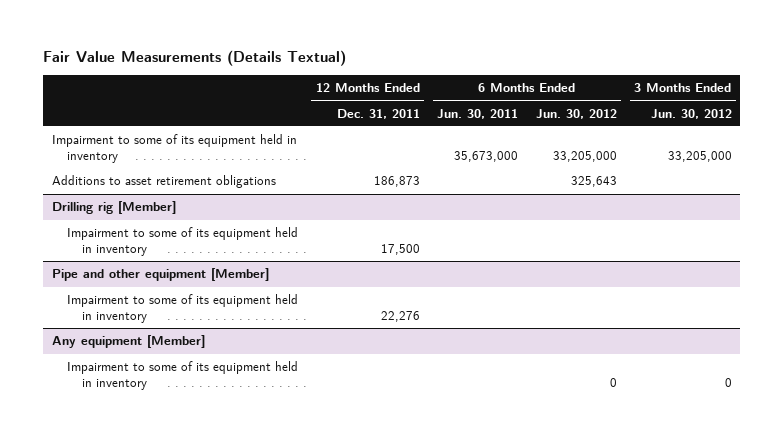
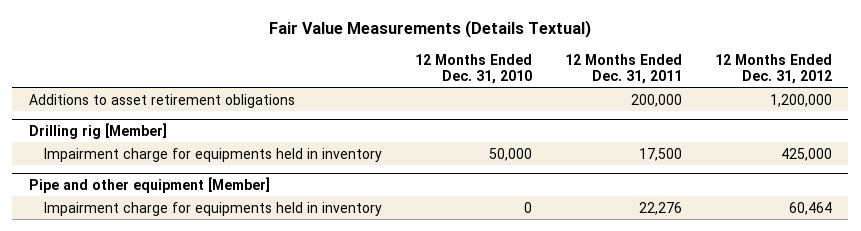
- | 12 Months Ended Dec. 31, 2011 | 6 Months Ended Jun. 30, 2011 | 6 Months Ended Jun. 30, 2012 | 3 Months Ended Jun. 30, 2012
+ | 12 Months Ended Dec. 31, 2010 | 12 Months Ended Dec. 31, 2011 | 12 Months Ended Dec. 31, 2012
- Impairment to some of its equipment held in inventory | | 35,673,000 | 33,205,000 | 33,205,000
- Additions to asset retirement obligations | 186,873 | | 325,643 |
+ Additions to asset retirement obligations | | 200,000 | 1,200,000
@ Drilling rig [Member]
- Impairment to some of its equipment held in inventory | 17,500 | | |
+ Impairment charge for equipments held in inventory | 50,000 | 17,500 | 425,000
@ Pipe and other equipment [Member]
- Impairment to some of its equipment held in inventory | 22,276 | | |
- Any equipment [Member]
- Impairment to some of its equipment held in inventory | | | 0 | 0
@ Pipe and other equipment [Member]
+ Impairment charge for equipments held in inventory | 0 | 22,276 | 60,464

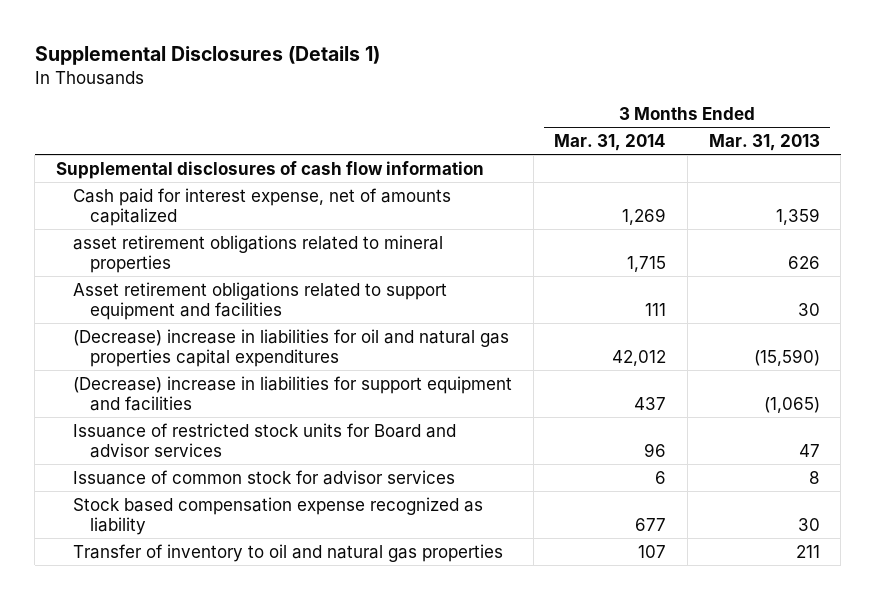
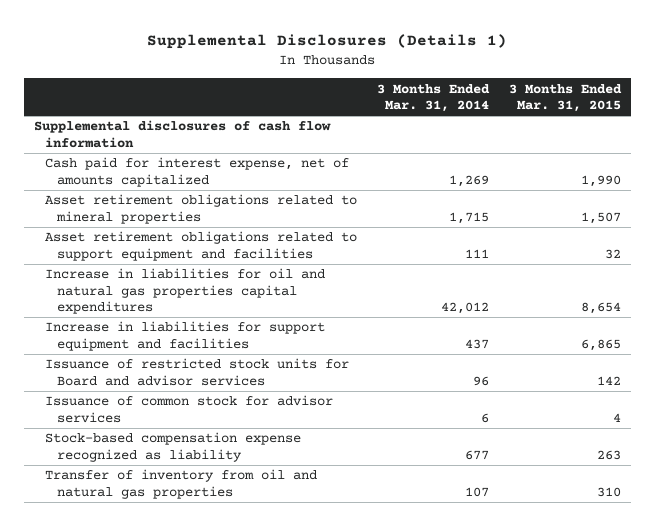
- | 3 Months Ended Mar. 31, 2014 | 3 Months Ended Mar. 31, 2013
+ | 3 Months Ended Mar. 31, 2014 | 3 Months Ended Mar. 31, 2015
- asset retirement obligations related to mineral properties | 1,715 | 626
+ Asset retirement obligations related to mineral properties | 1,715 | 1,507
- (Decrease) increase in liabilities for oil and natural gas properties capital expenditures | 42,012 | (15,590)
- (Decrease) increase in liabilities for support equipment and facilities | 437 | (1,065)
+ Increase in liabilities for oil and natural gas properties capital expenditures | 42,012 | 8,654
+ Increase in liabilities for support equipment and facilities | 437 | 6,865
- Stock based compensation expense recognized as liability | 677 | 30
- Transfer of inventory to oil and natural gas properties | 107 | 211
+ Stock-based compensation expense recognized as liability | 677 | 263
+ Transfer of inventory from oil and natural gas properties | 107 | 310

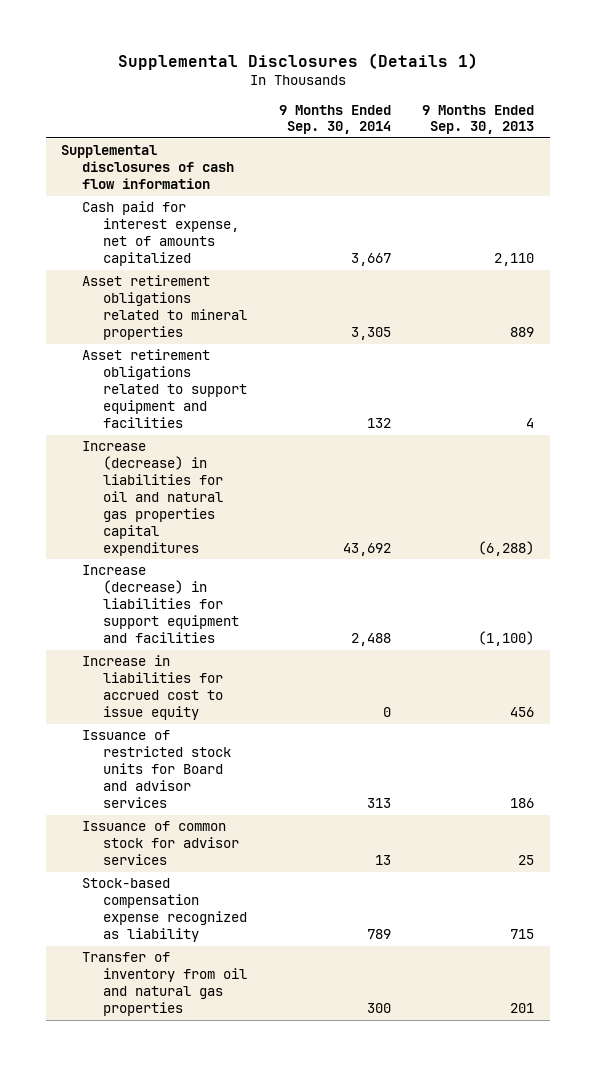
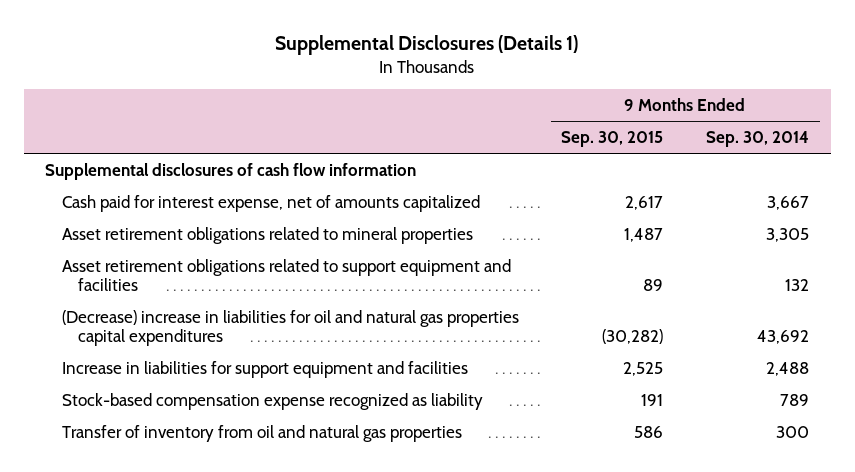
- | 9 Months Ended Sep. 30, 2014 | 9 Months Ended Sep. 30, 2013
+ | 9 Months Ended Sep. 30, 2015 | 9 Months Ended Sep. 30, 2014
- Increase (decrease) in liabilities for oil and natural gas properties capital expenditures | 43,692 | (6,288)
- Increase (decrease) in liabilities for support equipment and facilities | 2,488 | (1,100)
- Increase in liabilities for accrued cost to issue equity | 0 | 456
- Issuance of restricted stock units for Board and advisor services | 313 | 186
- Issuance of common stock for advisor services | 13 | 25
+ (Decrease) increase in liabilities for oil and natural gas properties capital expenditures | (30,282) | 43,692
+ Increase in liabilities for support equipment and facilities | 2,525 | 2,488

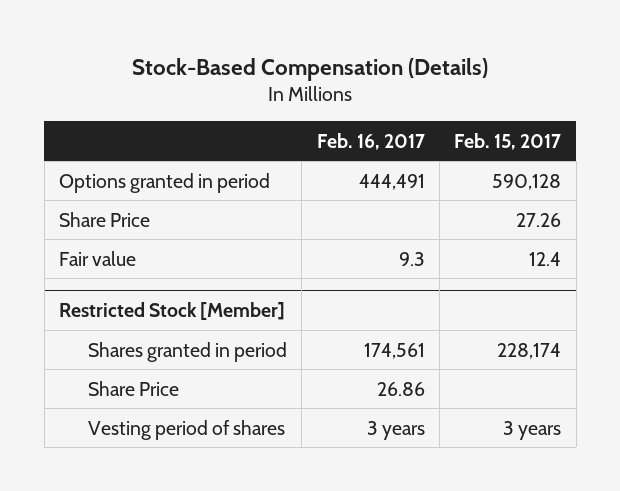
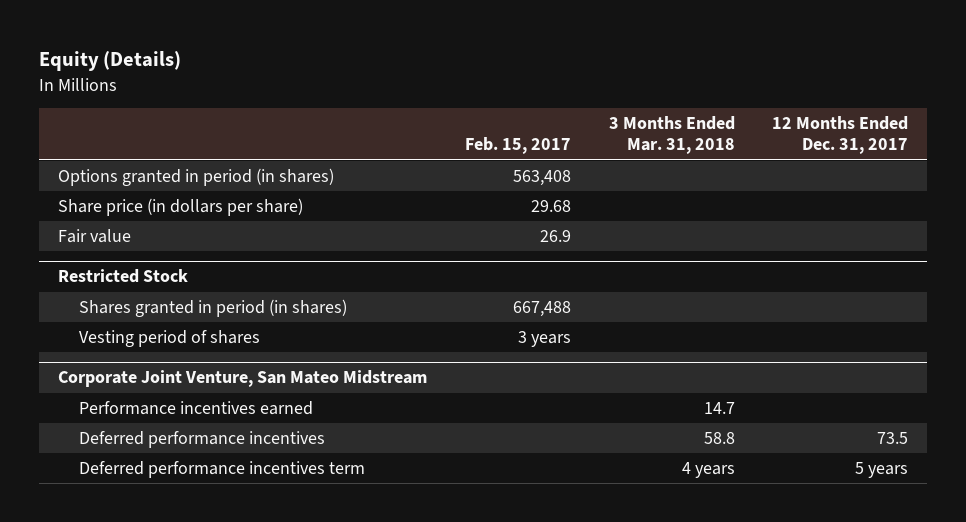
- Stock-Based Compensation (Details)
+ Equity (Details)
- | Feb. 16, 2017 | Feb. 15, 2017
+ | Feb. 15, 2017 | 3 Months Ended Mar. 31, 2018 | 12 Months Ended Dec. 31, 2017
- Options granted in period | 444,491 | 590,128
- Share Price | | 27.26
- Fair value | 9.3 | 12.4
- Restricted Stock [Member]
- Shares granted in period | 174,561 | 228,174
- Share Price | 26.86 |
+ Options granted in period (in shares) | 563,408 | |
+ Share price (in dollars per share) | 29.68 | |
+ Fair value | 26.9 | |
+ Restricted Stock
+ Shares granted in period (in shares) | 667,488 | |
+ Corporate Joint Venture, San Mateo Midstream
+ Performance incentives earned | | 14.7 |
+ Deferred performance incentives | | 58.8 | 73.5
+ Deferred performance incentives term | | 4 years | 5 years

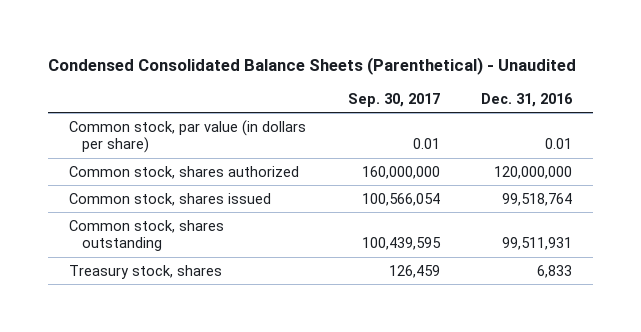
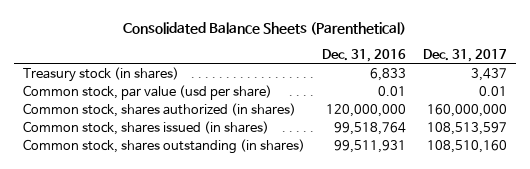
- Condensed Consolidated Balance Sheets (Parenthetical) - Unaudited
+ Consolidated Balance Sheets (Parenthetical)
- | Sep. 30, 2017 | Dec. 31, 2016
+ | Dec. 31, 2016 | Dec. 31, 2017
- Common stock, par value (in dollars per share) | 0.01 | 0.01
- Common stock, shares authorized | 160,000,000 | 120,000,000
- Common stock, shares issued | 100,566,054 | 99,518,764
- Common stock, shares outstanding | 100,439,595 | 99,511,931
- Treasury stock, shares | 126,459 | 6,833
+ Treasury stock (in shares) | 6,833 | 3,437
+ Common stock, par value (usd per share) | 0.01 | 0.01
+ Common stock, shares authorized (in shares) | 120,000,000 | 160,000,000
+ Common stock, shares issued (in shares) | 99,518,764 | 108,513,597
+ Common stock, shares outstanding (in shares) | 99,511,931 | 108,510,160

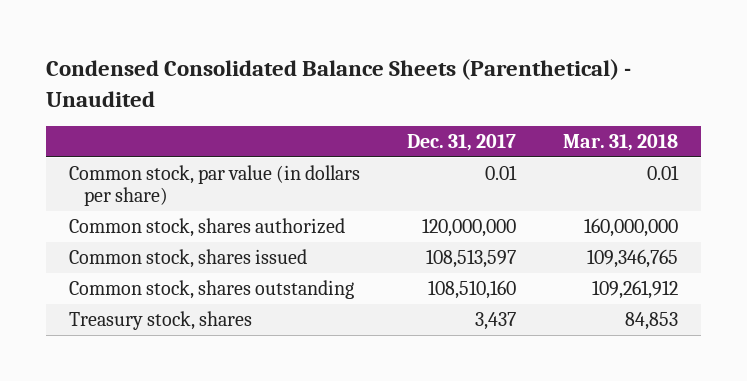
- Consolidated Balance Sheets (Parenthetical)
+ Condensed Consolidated Balance Sheets (Parenthetical) - Unaudited
- | Dec. 31, 2016 | Dec. 31, 2017
+ | Dec. 31, 2017 | Mar. 31, 2018
- Treasury stock (in shares) | 6,833 | 3,437
- Common stock, par value (usd per share) | 0.01 | 0.01
- Common stock, shares authorized (in shares) | 120,000,000 | 160,000,000
- Common stock, shares issued (in shares) | 99,518,764 | 108,513,597
- Common stock, shares outstanding (in shares) | 99,511,931 | 108,510,160
+ Common stock, par value (in dollars per share) | 0.01 | 0.01
+ Common stock, shares authorized | 120,000,000 | 160,000,000
+ Common stock, shares issued | 108,513,597 | 109,346,765
+ Common stock, shares outstanding | 108,510,160 | 109,261,912
+ Treasury stock, shares | 3,437 | 84,853

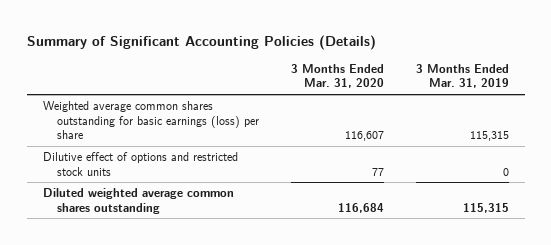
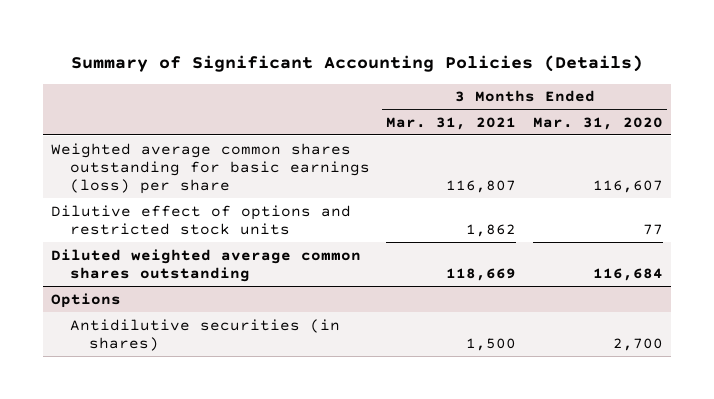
- | 3 Months Ended Mar. 31, 2020 | 3 Months Ended Mar. 31, 2019
+ | 3 Months Ended Mar. 31, 2021 | 3 Months Ended Mar. 31, 2020
+ Options
+ Antidilutive securities (in shares) | 1,500 | 2,700

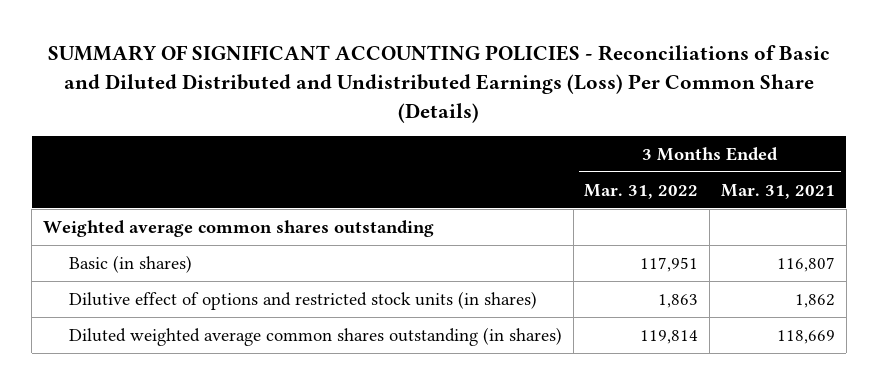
- Summary of Significant Accounting Policies (Details)
+ SUMMARY OF SIGNIFICANT ACCOUNTING POLICIES - Reconciliations of Basic and Diluted Distributed and Undistributed Earnings (Loss) Per Common Share (Details)
- | 3 Months Ended Mar. 31, 2021 | 3 Months Ended Mar. 31, 2020
+ | 3 Months Ended Mar. 31, 2022 | 3 Months Ended Mar. 31, 2021
- Weighted average common shares outstanding for basic earnings (loss) per share | 116,807 | 116,607
- Dilutive effect of options and restricted stock units | 1,862 | 77
- Diluted weighted average common shares outstanding | 118,669 | 116,684
- Options
- Antidilutive securities (in shares) | 1,500 | 2,700
+ Weighted average common shares outstanding
+ Basic (in shares) | 117,951 | 116,807
+ Dilutive effect of options and restricted stock units (in shares) | 1,863 | 1,862
+ Diluted weighted average common shares outstanding (in shares) | 119,814 | 118,669

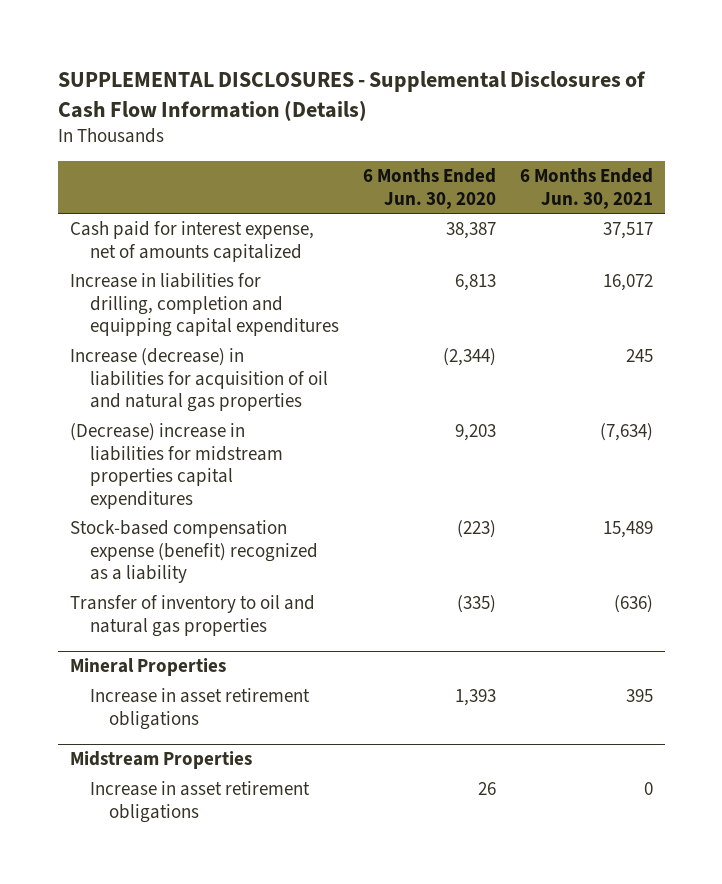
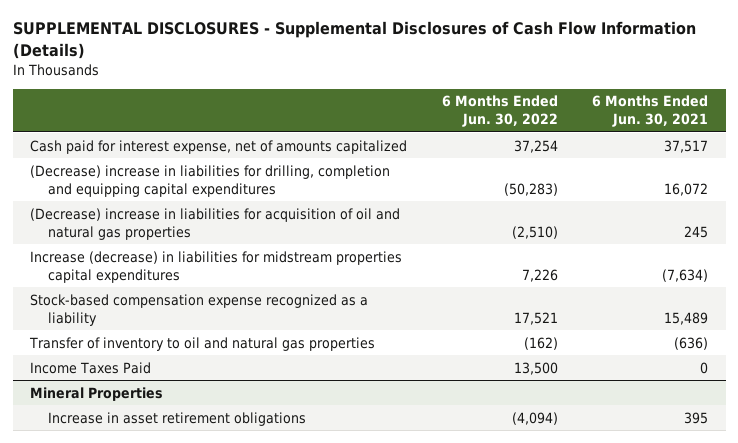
- | 6 Months Ended Jun. 30, 2020 | 6 Months Ended Jun. 30, 2021
+ | 6 Months Ended Jun. 30, 2022 | 6 Months Ended Jun. 30, 2021
- Increase in liabilities for drilling, completion and equipping capital expenditures | 6,813 | 16,072
- Increase (decrease) in liabilities for acquisition of oil and natural gas properties | (2,344) | 245
- (Decrease) increase in liabilities for midstream properties capital expenditures | 9,203 | (7,634)
- Stock-based compensation expense (benefit) recognized as a liability | (223) | 15,489
+ (Decrease) increase in liabilities for drilling, completion and equipping capital expenditures | (50,283) | 16,072
+ (Decrease) increase in liabilities for acquisition of oil and natural gas properties | (2,510) | 245
+ Increase (decrease) in liabilities for midstream properties capital expenditures | 7,226 | (7,634)
+ Stock-based compensation expense recognized as a liability | 17,521 | 15,489
+ Income Taxes Paid | 13,500 | 0
- Midstream Properties
- Increase in asset retirement obligations | 26 | 0

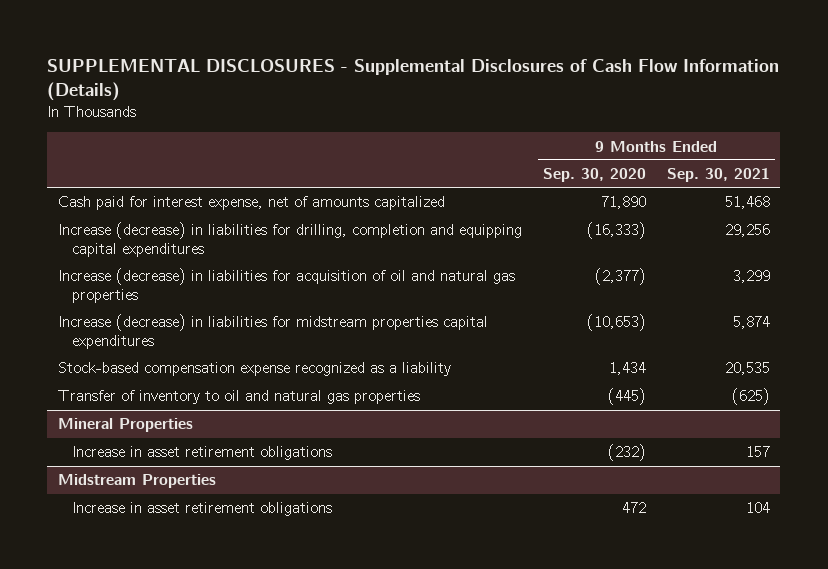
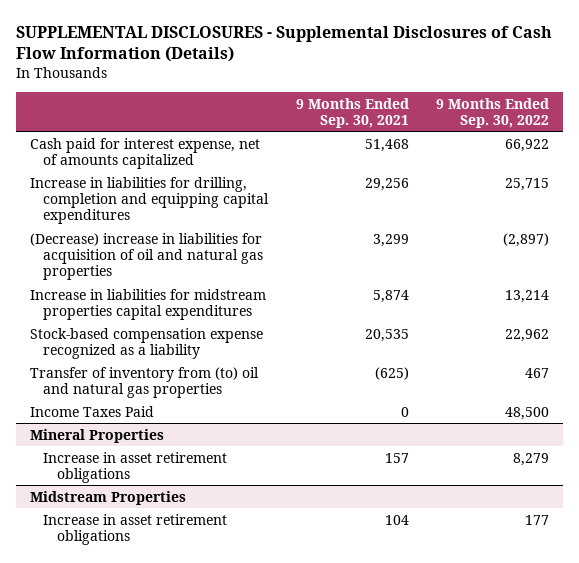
- | 9 Months Ended Sep. 30, 2020 | 9 Months Ended Sep. 30, 2021
+ | 9 Months Ended Sep. 30, 2021 | 9 Months Ended Sep. 30, 2022
- Increase (decrease) in liabilities for drilling, completion and equipping capital expenditures | (16,333) | 29,256
- Increase (decrease) in liabilities for acquisition of oil and natural gas properties | (2,377) | 3,299
- Increase (decrease) in liabilities for midstream properties capital expenditures | (10,653) | 5,874
+ Increase in liabilities for drilling, completion and equipping capital expenditures | 29,256 | 25,715
+ (Decrease) increase in liabilities for acquisition of oil and natural gas properties | 3,299 | (2,897)
+ Increase in liabilities for midstream properties capital expenditures | 5,874 | 13,214
- Transfer of inventory to oil and natural gas properties | (445) | (625)
+ Transfer of inventory from (to) oil and natural gas properties | (625) | 467
+ Income Taxes Paid | 0 | 48,500

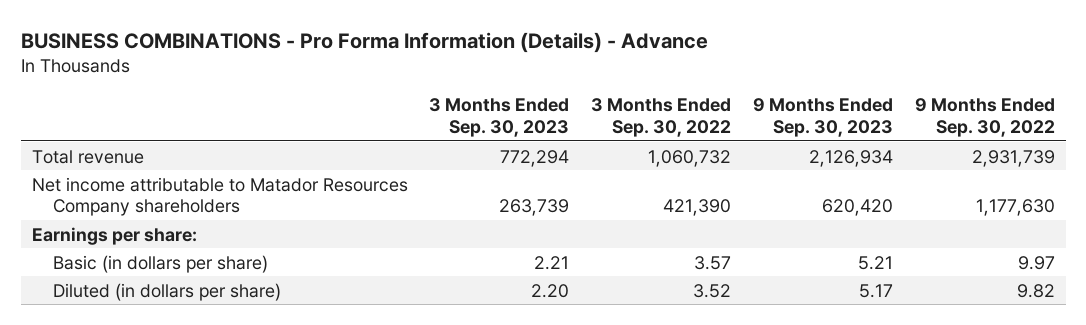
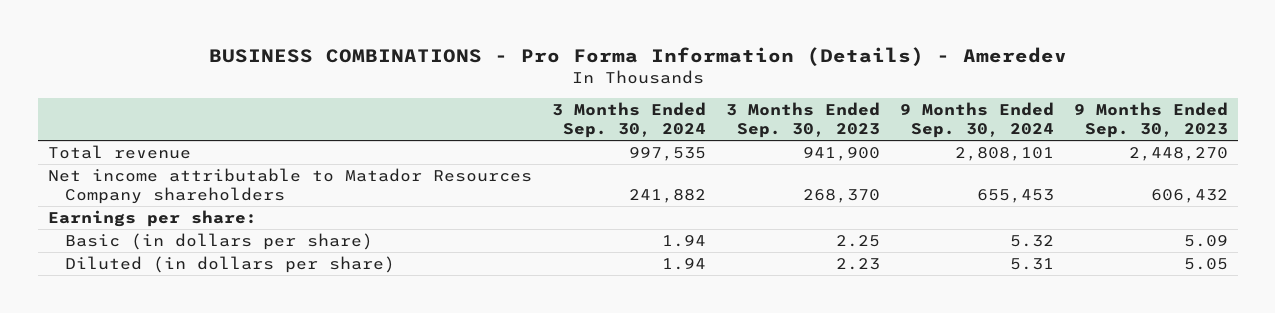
- BUSINESS COMBINATIONS - Pro Forma Information (Details) - Advance
+ BUSINESS COMBINATIONS - Pro Forma Information (Details) - Ameredev
- | 3 Months Ended Sep. 30, 2023 | 3 Months Ended Sep. 30, 2022 | 9 Months Ended Sep. 30, 2023 | 9 Months Ended Sep. 30, 2022
+ | 3 Months Ended Sep. 30, 2024 | 3 Months Ended Sep. 30, 2023 | 9 Months Ended Sep. 30, 2024 | 9 Months Ended Sep. 30, 2023
- Total revenue | 772,294 | 1,060,732 | 2,126,934 | 2,931,739
- Net income attributable to Matador Resources Company shareholders | 263,739 | 421,390 | 620,420 | 1,177,630
+ Total revenue | 997,535 | 941,900 | 2,808,101 | 2,448,270
+ Net income attributable to Matador Resources Company shareholders | 241,882 | 268,370 | 655,453 | 606,432
- Basic (in dollars per share) | 2.21 | 3.57 | 5.21 | 9.97
- Diluted (in dollars per share) | 2.20 | 3.52 | 5.17 | 9.82
+ Basic (in dollars per share) | 1.94 | 2.25 | 5.32 | 5.09
+ Diluted (in dollars per share) | 1.94 | 2.23 | 5.31 | 5.05

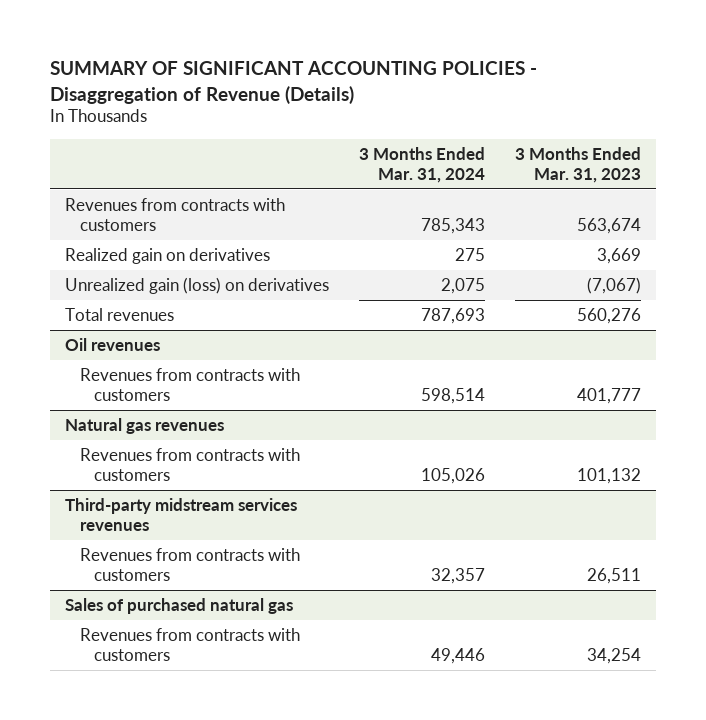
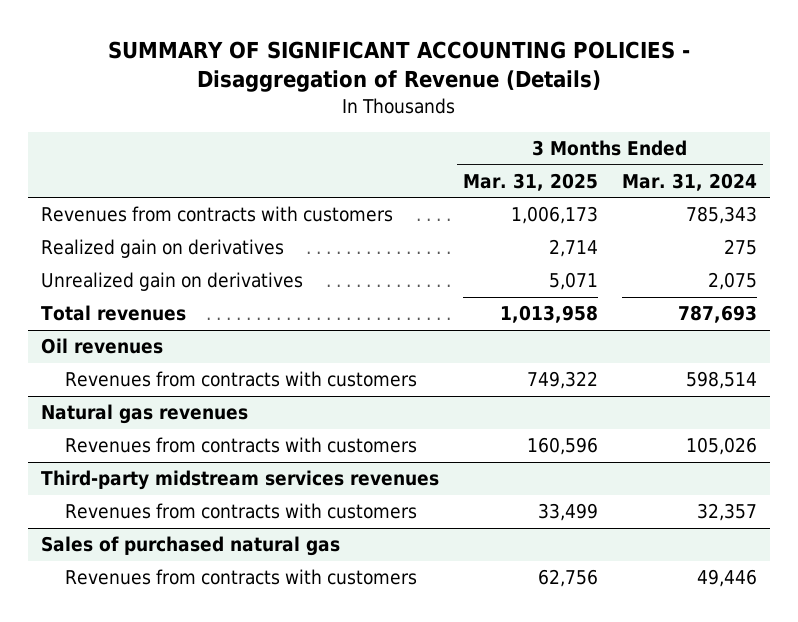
- | 3 Months Ended Mar. 31, 2024 | 3 Months Ended Mar. 31, 2023
+ | 3 Months Ended Mar. 31, 2025 | 3 Months Ended Mar. 31, 2024
- Unrealized gain (loss) on derivatives | 2,075 | (7,067)
+ Unrealized gain on derivatives | 5,071 | 2,075

